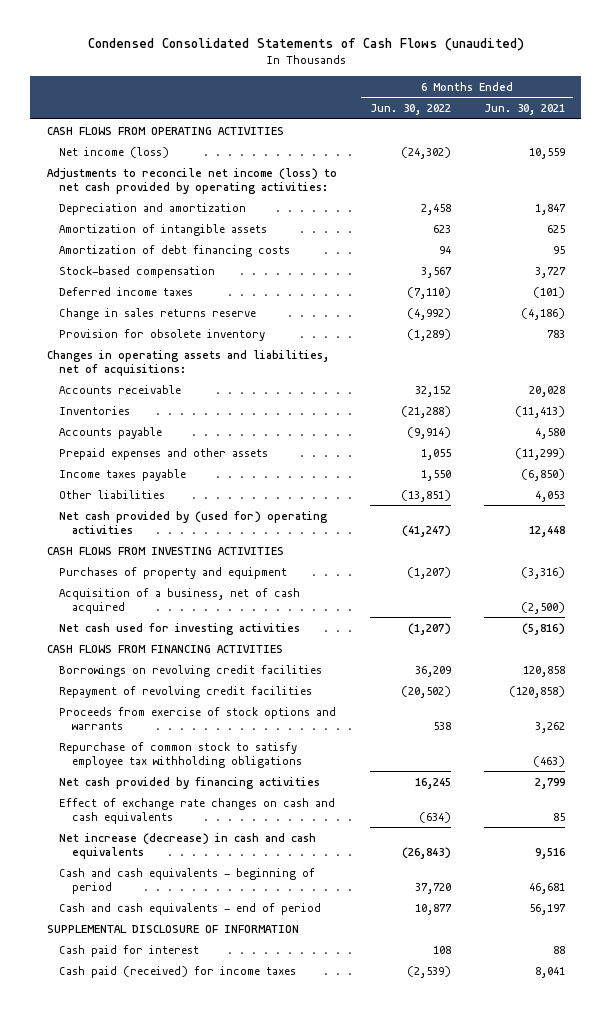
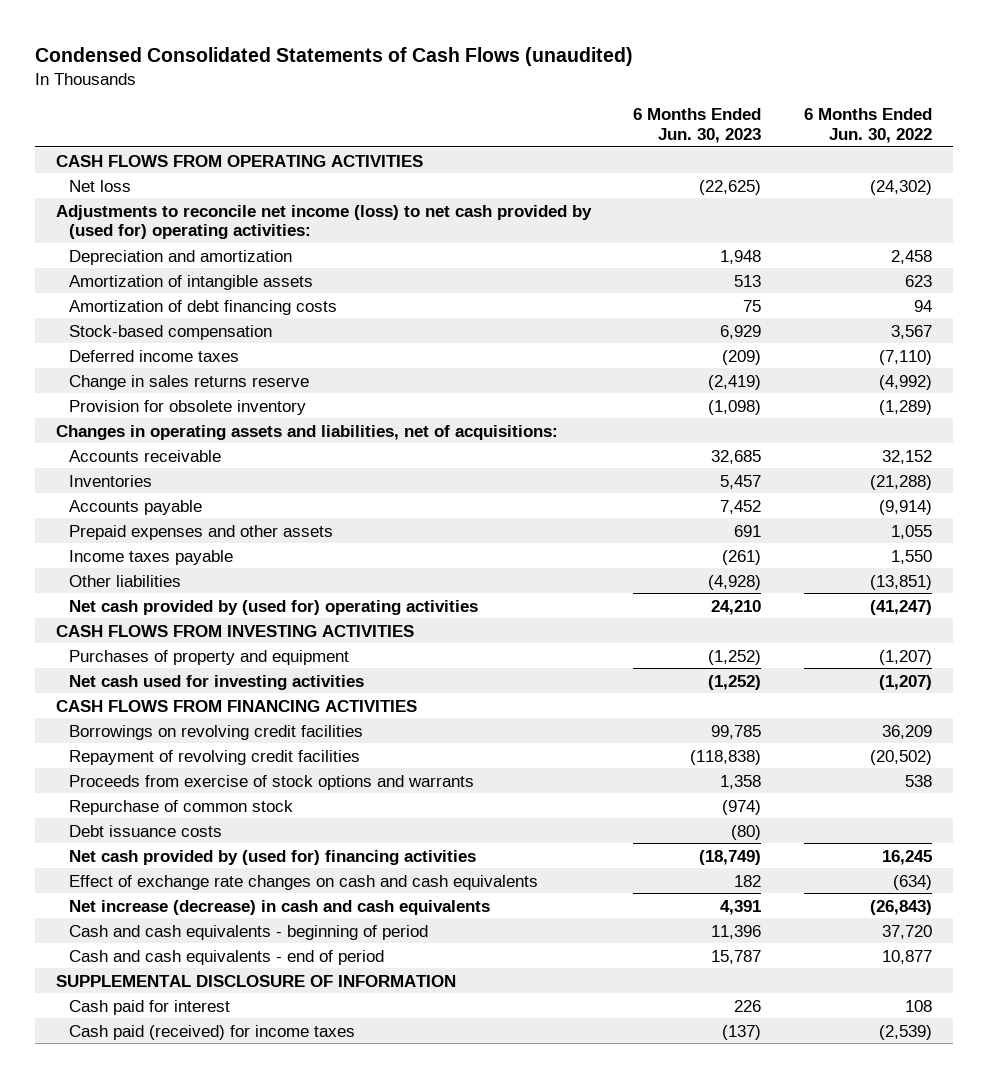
- | 6 Months Ended Jun. 30, 2022 | 6 Months Ended Jun. 30, 2021
+ | 6 Months Ended Jun. 30, 2023 | 6 Months Ended Jun. 30, 2022
- Net income (loss) | (24,302) | 10,559
- Adjustments to reconcile net income (loss) to net cash provided by operating activities:
+ Net loss | (22,625) | (24,302)
+ Adjustments to reconcile net income (loss) to net cash provided by (used for) operating activities:
- Acquisition of a business, net of cash acquired | | (2,500)
- Repurchase of common stock to satisfy employee tax withholding obligations | | (463)
- Net cash provided by financing activities | 16,245 | 2,799
+ Repurchase of common stock | (974) |
+ Debt issuance costs | (80) |
+ Net cash provided by (used for) financing activities | (18,749) | 16,245

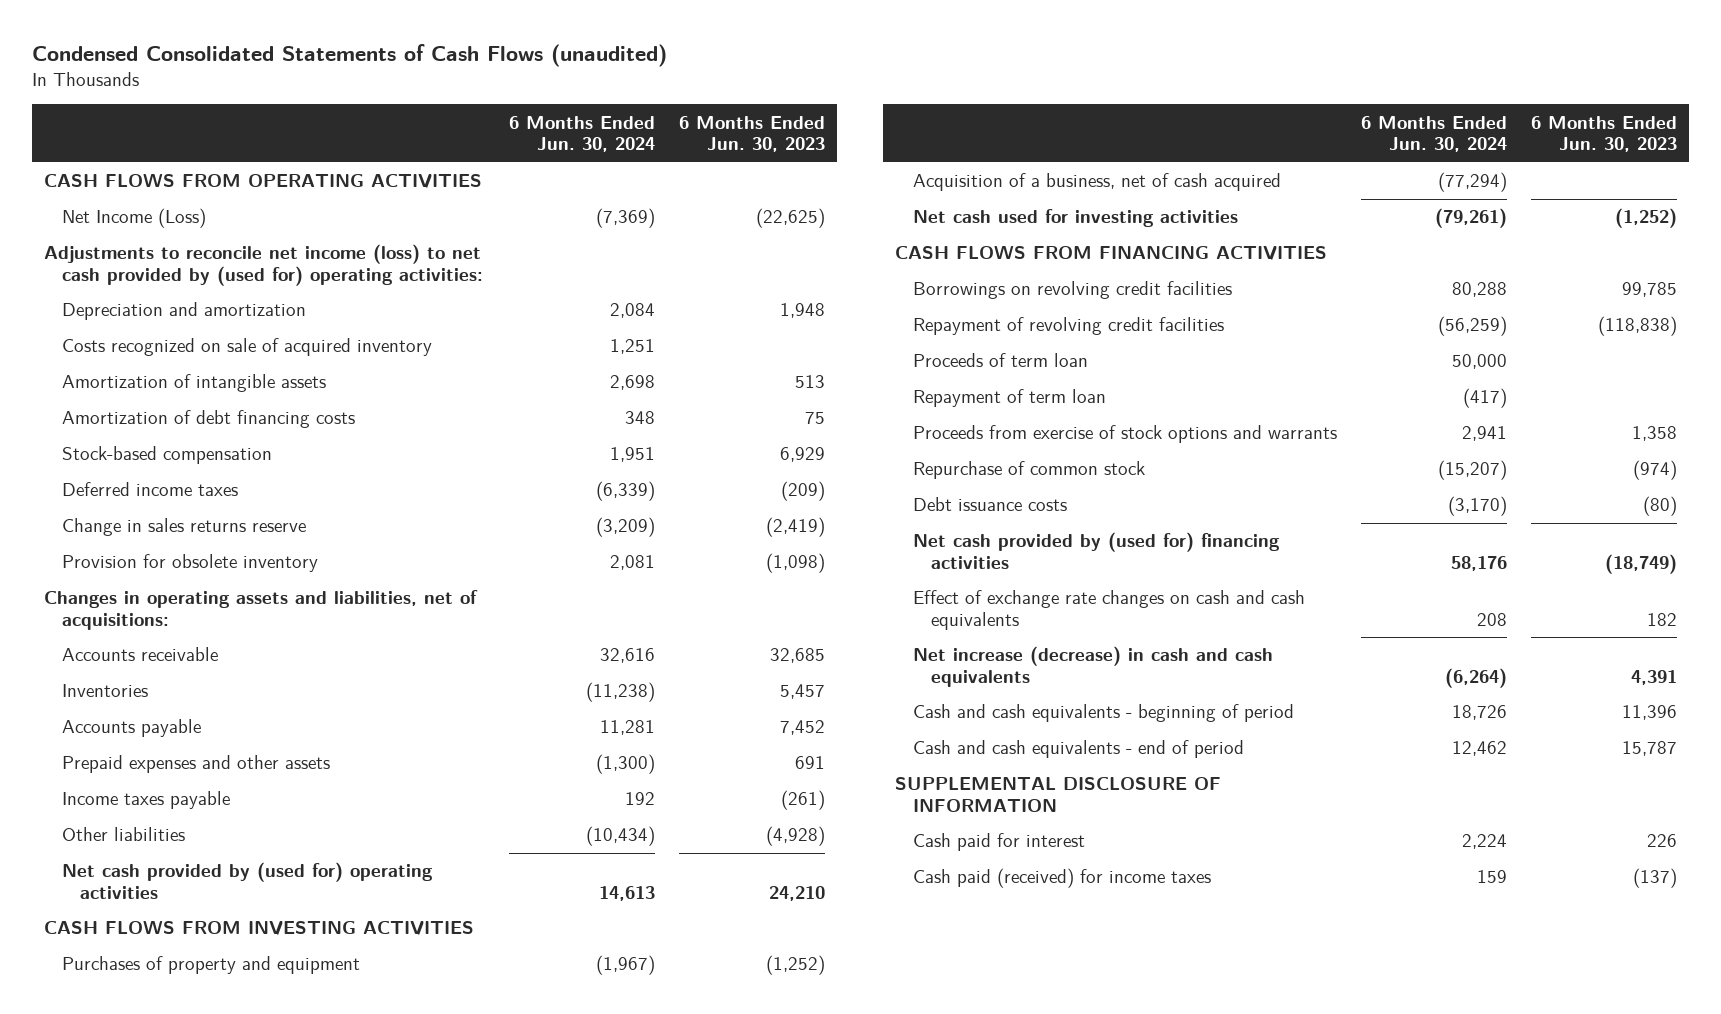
- | 6 Months Ended Jun. 30, 2023 | 6 Months Ended Jun. 30, 2022
+ | 6 Months Ended Jun. 30, 2024 | 6 Months Ended Jun. 30, 2023
- Net loss | (22,625) | (24,302)
+ Net Income (Loss) | (7,369) | (22,625)
+ Costs recognized on sale of acquired inventory | 1,251 |
+ Acquisition of a business, net of cash acquired | (77,294) |
+ Proceeds of term loan | 50,000 |
+ Repayment of term loan | (417) |

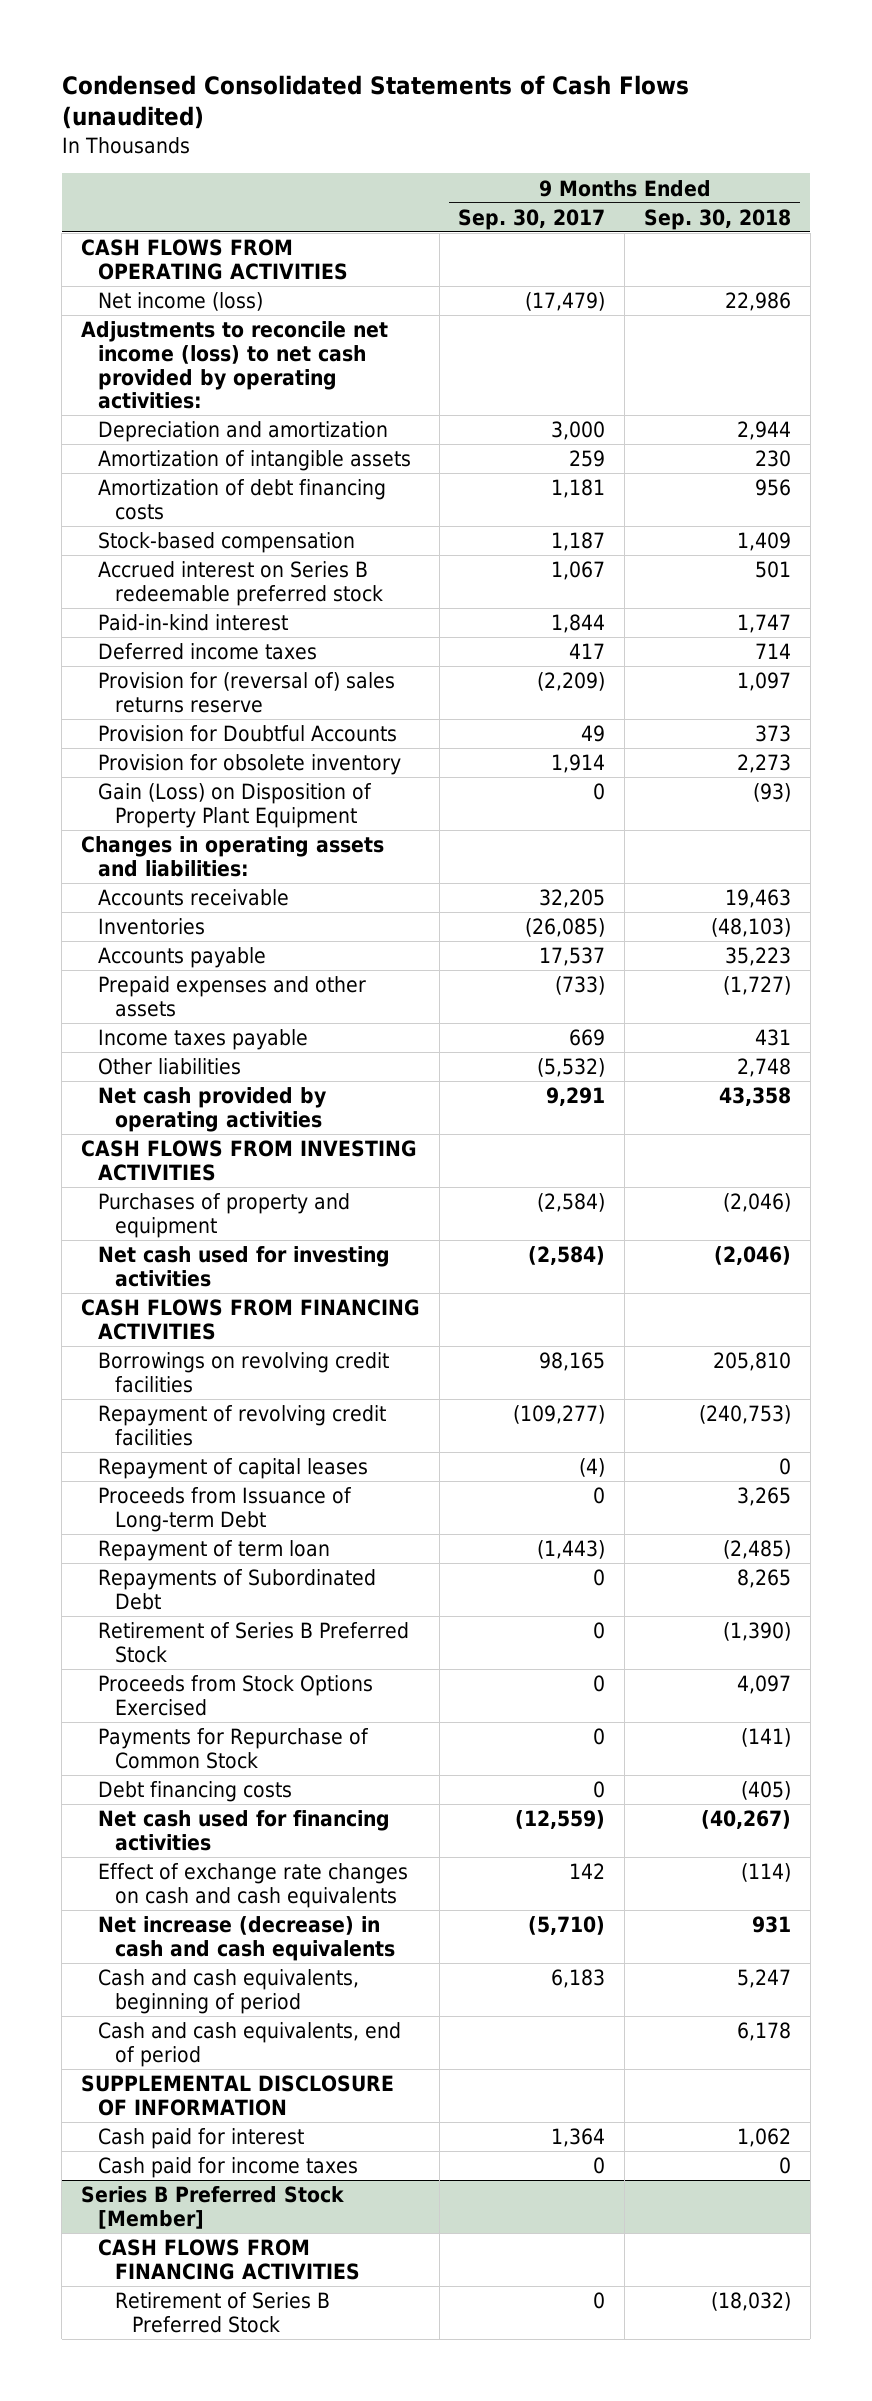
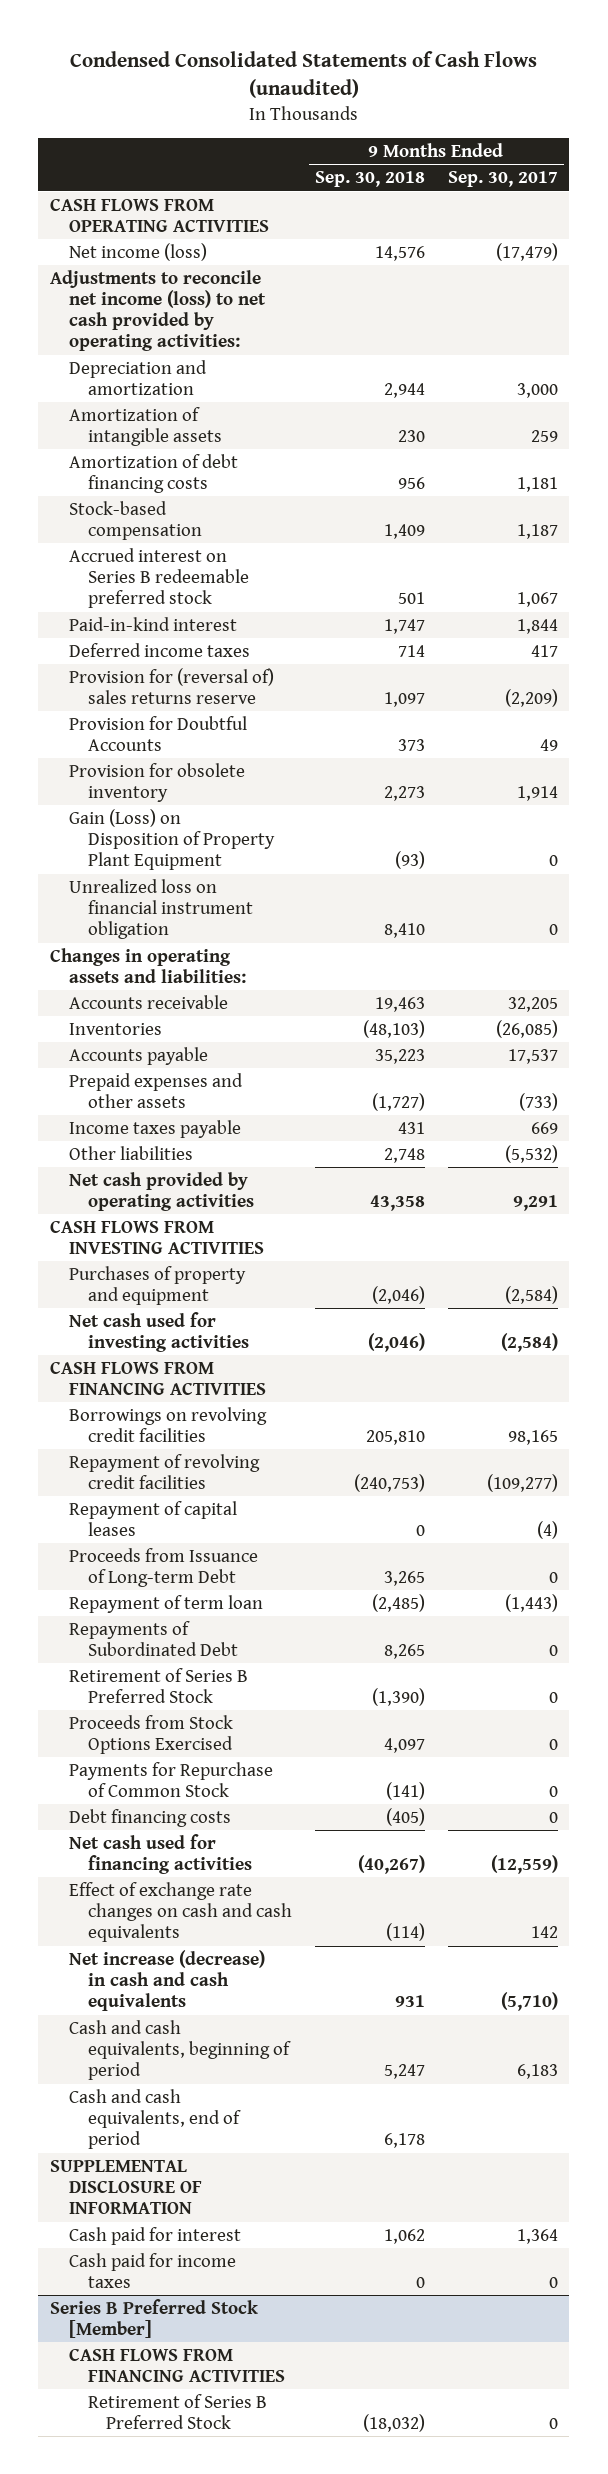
- | 9 Months Ended Sep. 30, 2017 | 9 Months Ended Sep. 30, 2018
+ | 9 Months Ended Sep. 30, 2018 | 9 Months Ended Sep. 30, 2017
- Net income (loss) | (17,479) | 22,986
+ Net income (loss) | 14,576 | (17,479)
+ Unrealized loss on financial instrument obligation | 8,410 | 0

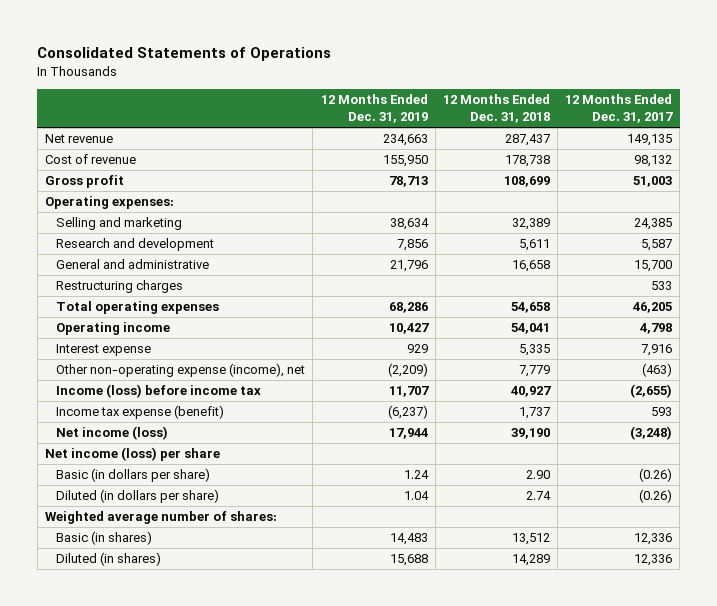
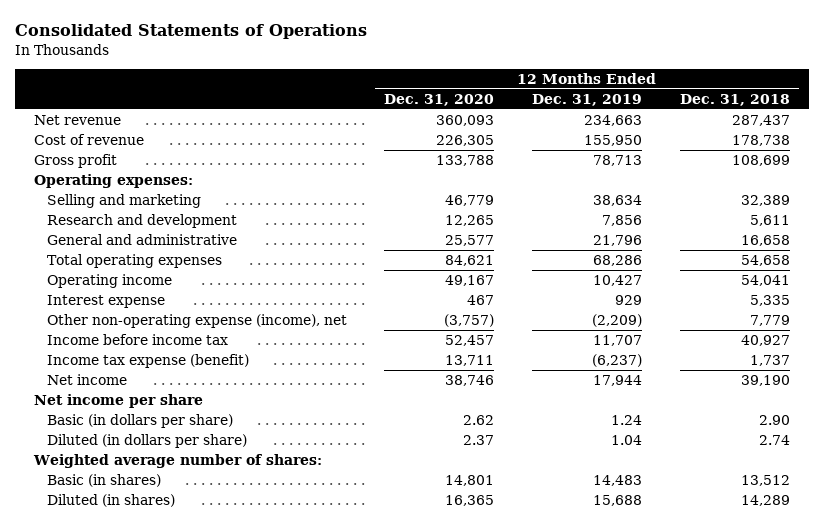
- | 12 Months Ended Dec. 31, 2019 | 12 Months Ended Dec. 31, 2018 | 12 Months Ended Dec. 31, 2017
+ | 12 Months Ended Dec. 31, 2020 | 12 Months Ended Dec. 31, 2019 | 12 Months Ended Dec. 31, 2018
- Restructuring charges | | | 533
- Income (loss) before income tax | 11,707 | 40,927 | (2,655)
+ Income before income tax | 52,457 | 11,707 | 40,927
- Net income (loss) | 17,944 | 39,190 | (3,248)
- Net income (loss) per share
+ Net income | 38,746 | 17,944 | 39,190
+ Net income per share

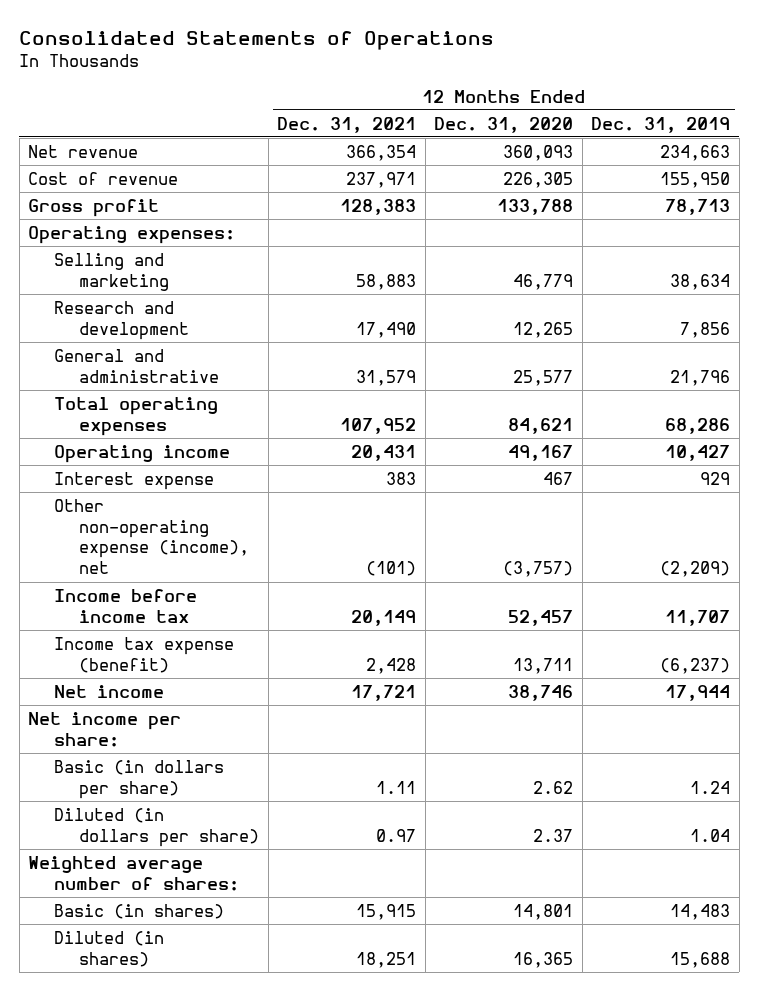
- | 12 Months Ended Dec. 31, 2020 | 12 Months Ended Dec. 31, 2019 | 12 Months Ended Dec. 31, 2018
+ | 12 Months Ended Dec. 31, 2021 | 12 Months Ended Dec. 31, 2020 | 12 Months Ended Dec. 31, 2019
- Net income per share
+ Net income per share:

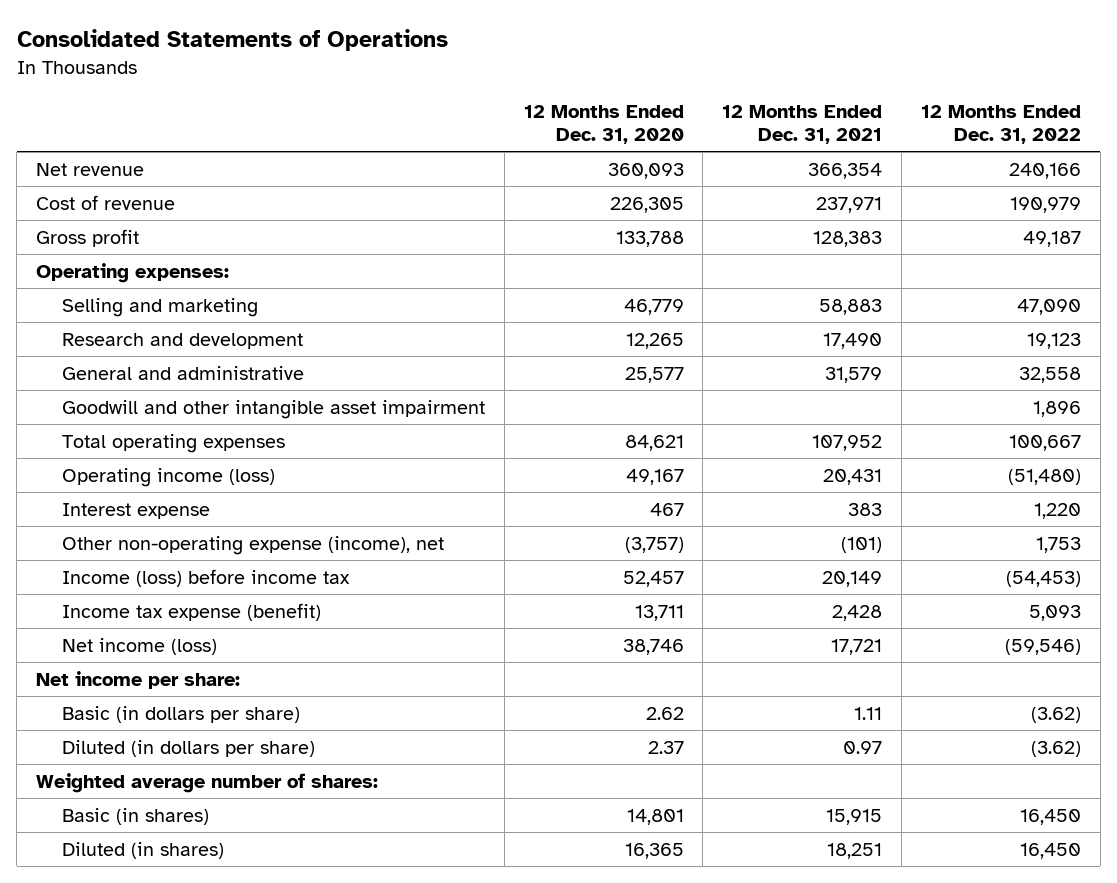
- | 12 Months Ended Dec. 31, 2021 | 12 Months Ended Dec. 31, 2020 | 12 Months Ended Dec. 31, 2019
+ | 12 Months Ended Dec. 31, 2020 | 12 Months Ended Dec. 31, 2021 | 12 Months Ended Dec. 31, 2022
+ Goodwill and other intangible asset impairment | | | 1,896
- Operating income | 20,431 | 49,167 | 10,427
+ Operating income (loss) | 49,167 | 20,431 | (51,480)
- Income before income tax | 20,149 | 52,457 | 11,707
+ Income (loss) before income tax | 52,457 | 20,149 | (54,453)
- Net income | 17,721 | 38,746 | 17,944
+ Net income (loss) | 38,746 | 17,721 | (59,546)

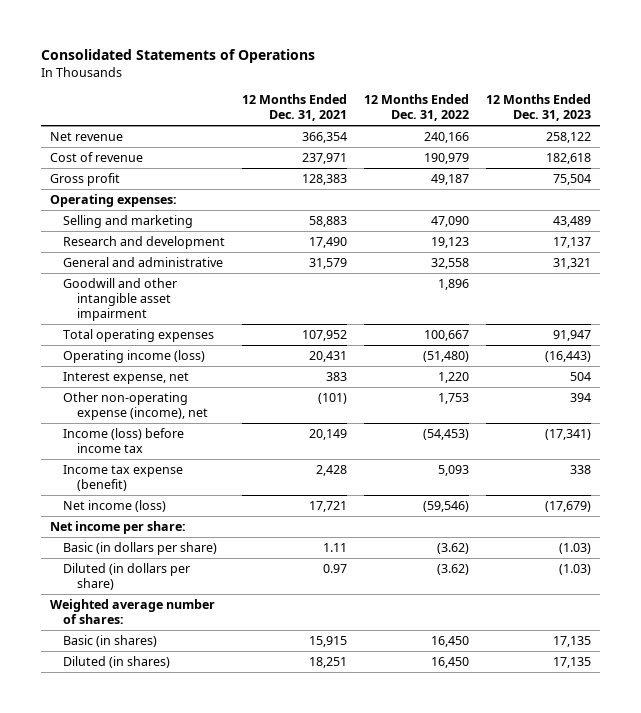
- | 12 Months Ended Dec. 31, 2020 | 12 Months Ended Dec. 31, 2021 | 12 Months Ended Dec. 31, 2022
+ | 12 Months Ended Dec. 31, 2021 | 12 Months Ended Dec. 31, 2022 | 12 Months Ended Dec. 31, 2023
- Interest expense | 467 | 383 | 1,220
+ Interest expense, net | 383 | 1,220 | 504

